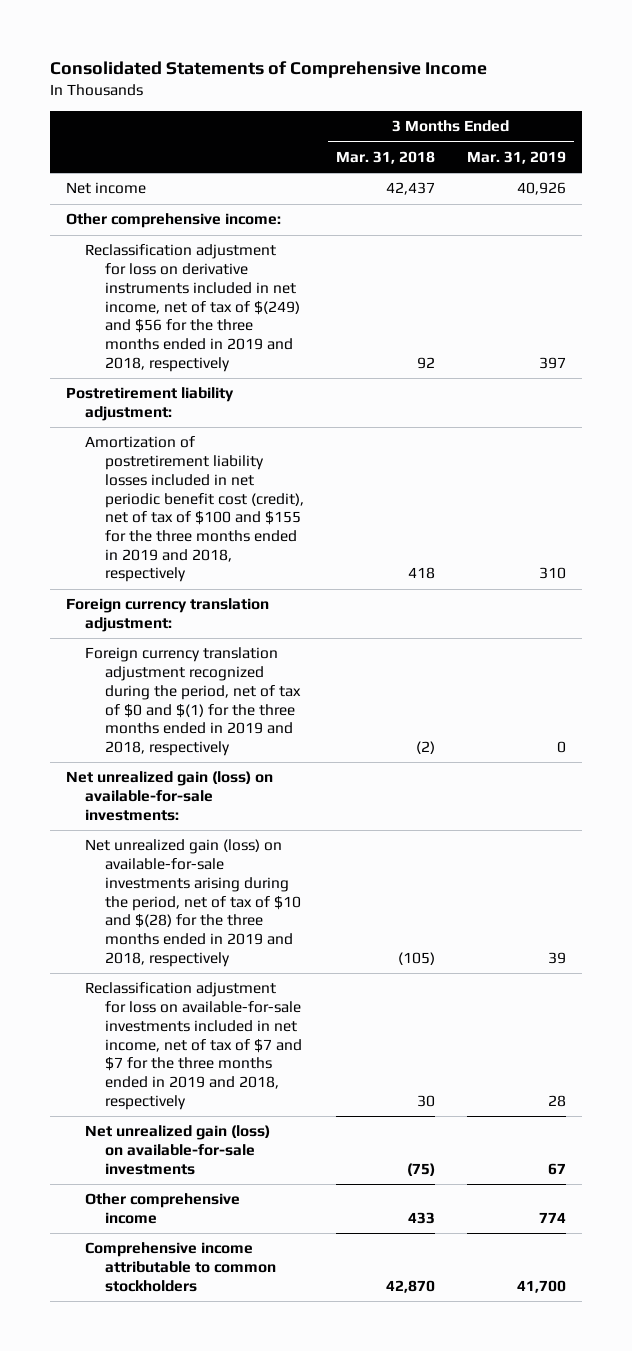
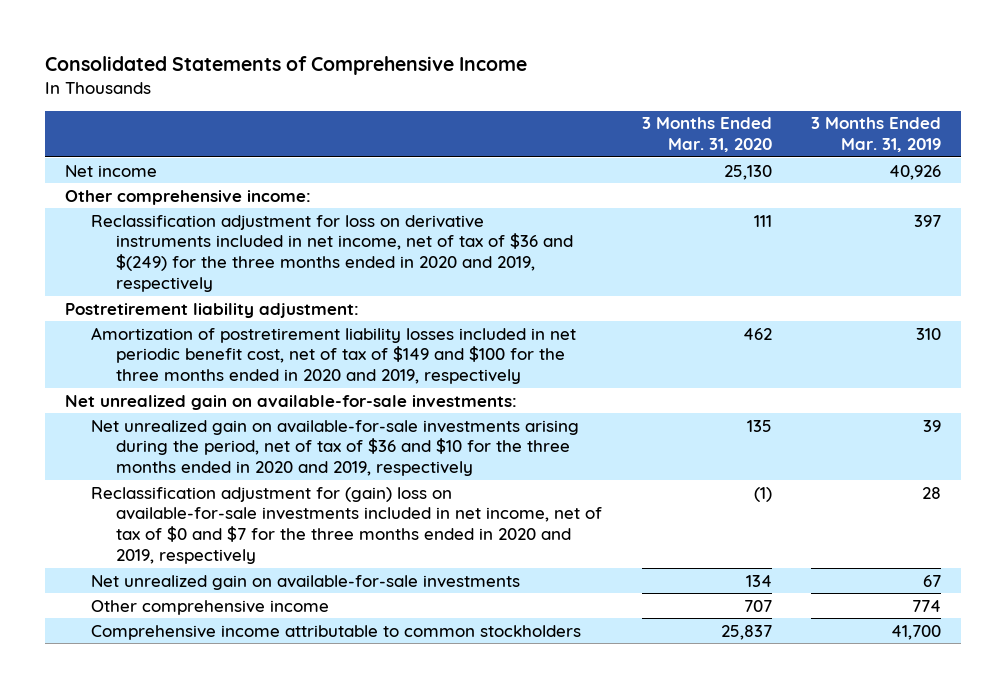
- | 3 Months Ended Mar. 31, 2018 | 3 Months Ended Mar. 31, 2019
+ | 3 Months Ended Mar. 31, 2020 | 3 Months Ended Mar. 31, 2019
- Reclassification adjustment for loss on derivative instruments included in net income, net of tax of $(249) and $56 for the three months ended in 2019 and 2018, respectively | 92 | 397
+ Reclassification adjustment for loss on derivative instruments included in net income, net of tax of $36 and $(249) for the three months ended in 2020 and 2019, respectively | 111 | 397
- Amortization of postretirement liability losses included in net periodic benefit cost (credit), net of tax of $100 and $155 for the three months ended in 2019 and 2018, respectively | 418 | 310
- Foreign currency translation adjustment:
- Foreign currency translation adjustment recognized during the period, net of tax of $0 and $(1) for the three months ended in 2019 and 2018, respectively | (2) | 0
- Net unrealized gain (loss) on available-for-sale investments:
- Net unrealized gain (loss) on available-for-sale investments arising during the period, net of tax of $10 and $(28) for the three months ended in 2019 and 2018, respectively | (105) | 39
- Reclassification adjustment for loss on available-for-sale investments included in net income, net of tax of $7 and $7 for the three months ended in 2019 and 2018, respectively | 30 | 28
- Net unrealized gain (loss) on available-for-sale investments | (75) | 67
+ Amortization of postretirement liability losses included in net periodic benefit cost, net of tax of $149 and $100 for the three months ended in 2020 and 2019, respectively | 462 | 310
+ Net unrealized gain on available-for-sale investments:
+ Net unrealized gain on available-for-sale investments arising during the period, net of tax of $36 and $10 for the three months ended in 2020 and 2019, respectively | 135 | 39
+ Reclassification adjustment for (gain) loss on available-for-sale investments included in net income, net of tax of $0 and $7 for the three months ended in 2020 and 2019, respectively | (1) | 28
+ Net unrealized gain on available-for-sale investments | 134 | 67

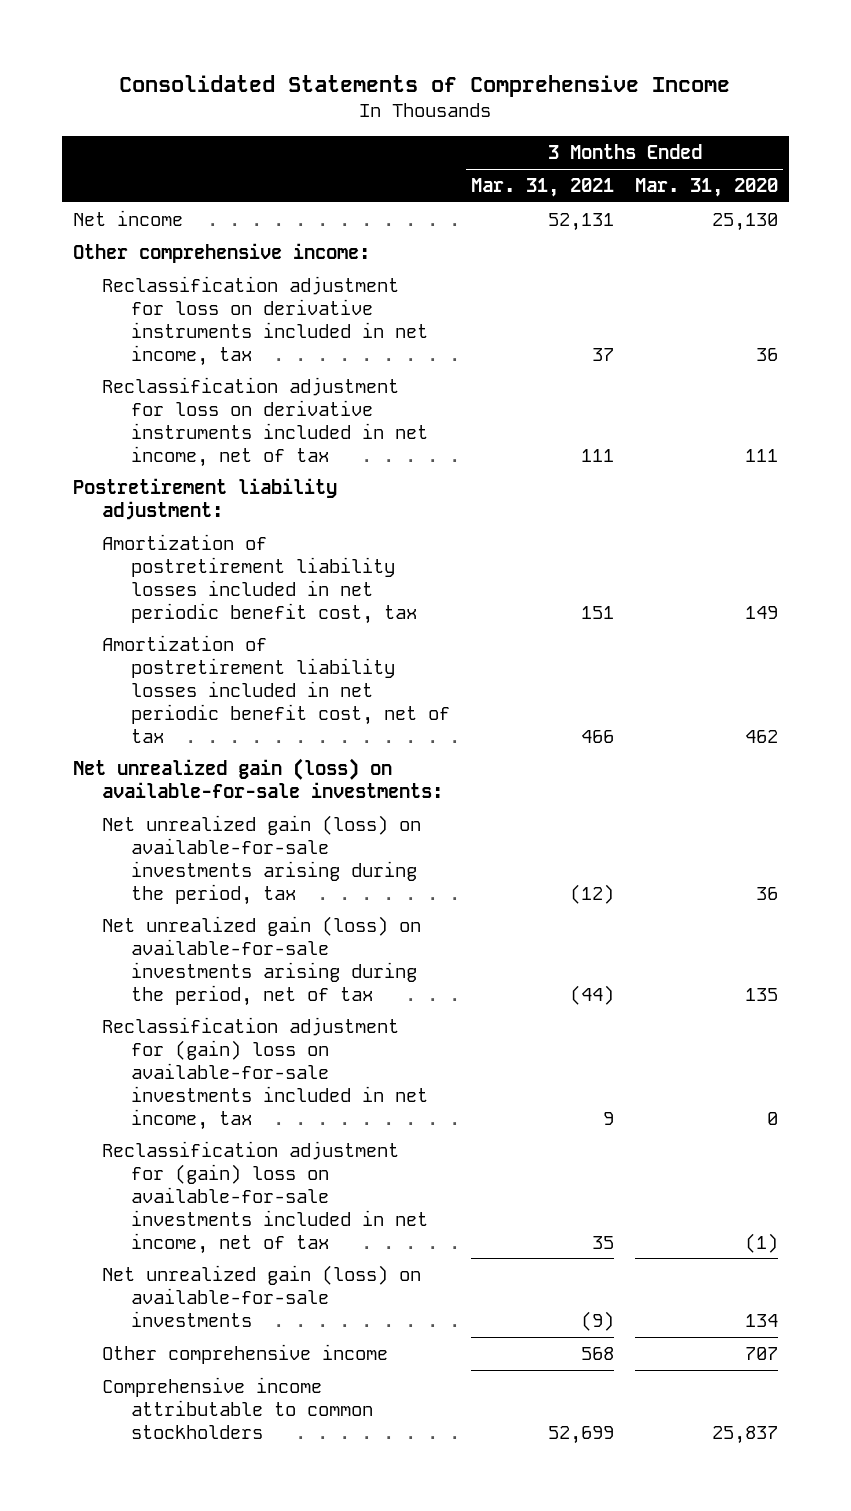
- | 3 Months Ended Mar. 31, 2020 | 3 Months Ended Mar. 31, 2019
+ | 3 Months Ended Mar. 31, 2021 | 3 Months Ended Mar. 31, 2020
- Reclassification adjustment for loss on derivative instruments included in net income, net of tax of $36 and $(249) for the three months ended in 2020 and 2019, respectively | 111 | 397
+ Reclassification adjustment for loss on derivative instruments included in net income, tax | 37 | 36
+ Reclassification adjustment for loss on derivative instruments included in net income, net of tax | 111 | 111
- Amortization of postretirement liability losses included in net periodic benefit cost, net of tax of $149 and $100 for the three months ended in 2020 and 2019, respectively | 462 | 310
- Net unrealized gain on available-for-sale investments:
- Net unrealized gain on available-for-sale investments arising during the period, net of tax of $36 and $10 for the three months ended in 2020 and 2019, respectively | 135 | 39
- Reclassification adjustment for (gain) loss on available-for-sale investments included in net income, net of tax of $0 and $7 for the three months ended in 2020 and 2019, respectively | (1) | 28
- Net unrealized gain on available-for-sale investments | 134 | 67
+ Amortization of postretirement liability losses included in net periodic benefit cost, tax | 151 | 149
+ Amortization of postretirement liability losses included in net periodic benefit cost, net of tax | 466 | 462
+ Net unrealized gain (loss) on available-for-sale investments:
+ Net unrealized gain (loss) on available-for-sale investments arising during the period, tax | (12) | 36
+ Net unrealized gain (loss) on available-for-sale investments arising during the period, net of tax | (44) | 135
+ Reclassification adjustment for (gain) loss on available-for-sale investments included in net income, tax | 9 | 0
+ Reclassification adjustment for (gain) loss on available-for-sale investments included in net income, net of tax | 35 | (1)
+ Net unrealized gain (loss) on available-for-sale investments | (9) | 134

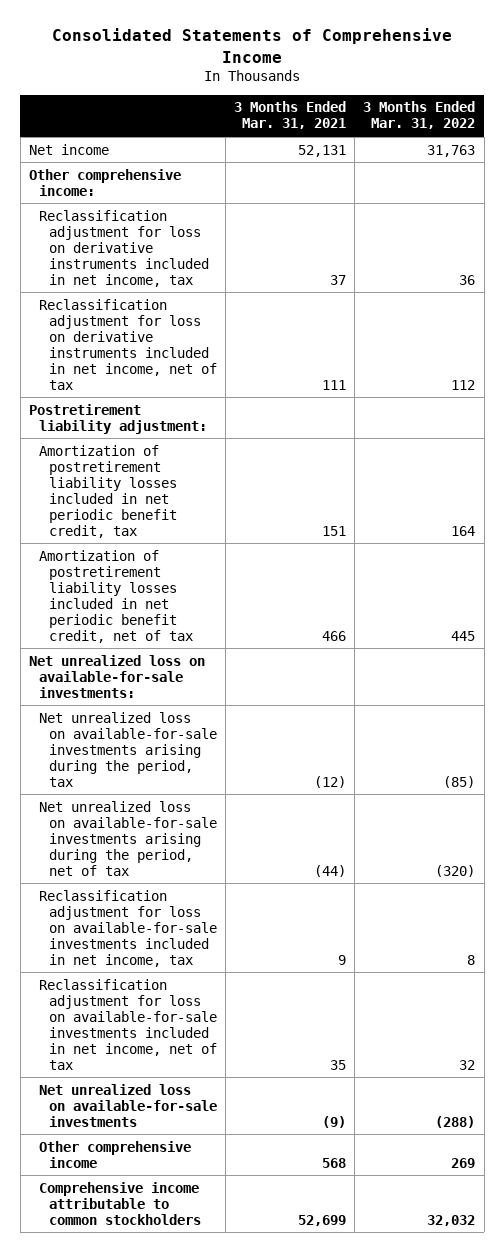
- | 3 Months Ended Mar. 31, 2021 | 3 Months Ended Mar. 31, 2020
+ | 3 Months Ended Mar. 31, 2021 | 3 Months Ended Mar. 31, 2022
- Amortization of postretirement liability losses included in net periodic benefit cost, tax | 151 | 149
- Amortization of postretirement liability losses included in net periodic benefit cost, net of tax | 466 | 462
- Net unrealized gain (loss) on available-for-sale investments:
- Net unrealized gain (loss) on available-for-sale investments arising during the period, tax | (12) | 36
- Net unrealized gain (loss) on available-for-sale investments arising during the period, net of tax | (44) | 135
- Reclassification adjustment for (gain) loss on available-for-sale investments included in net income, tax | 9 | 0
- Reclassification adjustment for (gain) loss on available-for-sale investments included in net income, net of tax | 35 | (1)
- Net unrealized gain (loss) on available-for-sale investments | (9) | 134
+ Amortization of postretirement liability losses included in net periodic benefit credit, tax | 151 | 164
+ Amortization of postretirement liability losses included in net periodic benefit credit, net of tax | 466 | 445
+ Net unrealized loss on available-for-sale investments:
+ Net unrealized loss on available-for-sale investments arising during the period, tax | (12) | (85)
+ Net unrealized loss on available-for-sale investments arising during the period, net of tax | (44) | (320)
+ Reclassification adjustment for loss on available-for-sale investments included in net income, tax | 9 | 8
+ Reclassification adjustment for loss on available-for-sale investments included in net income, net of tax | 35 | 32
+ Net unrealized loss on available-for-sale investments | (9) | (288)

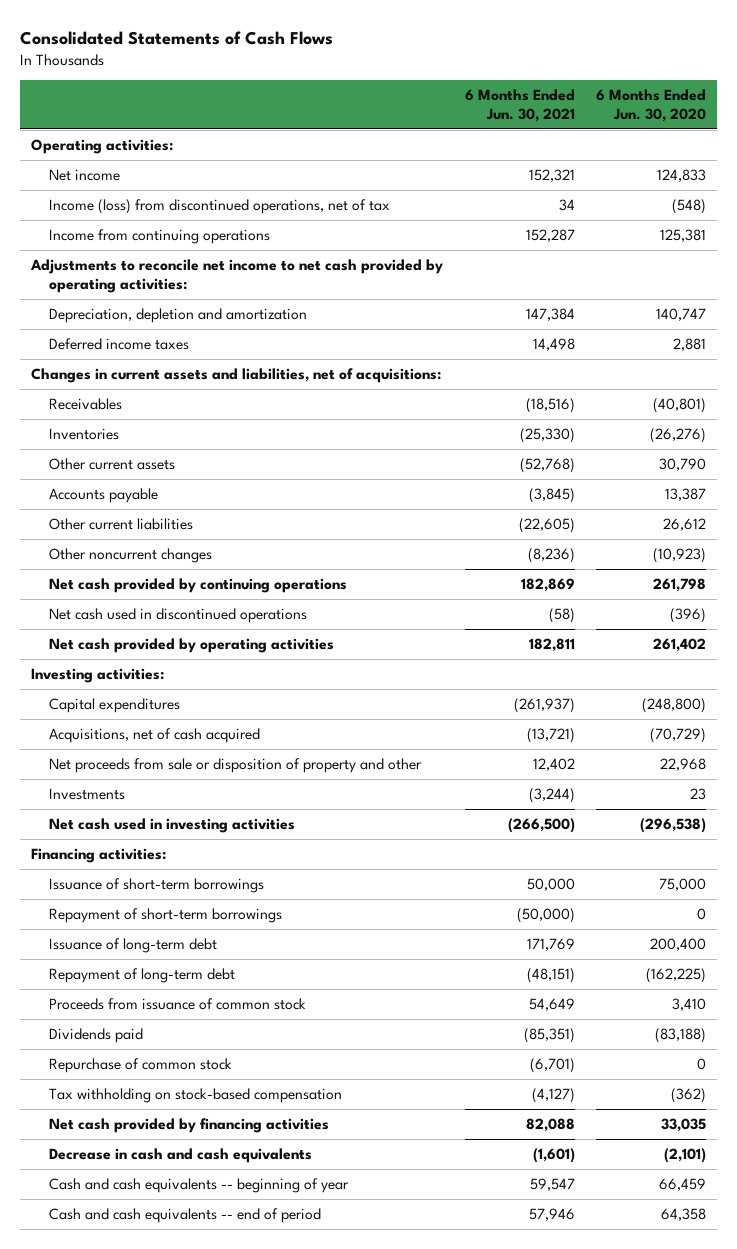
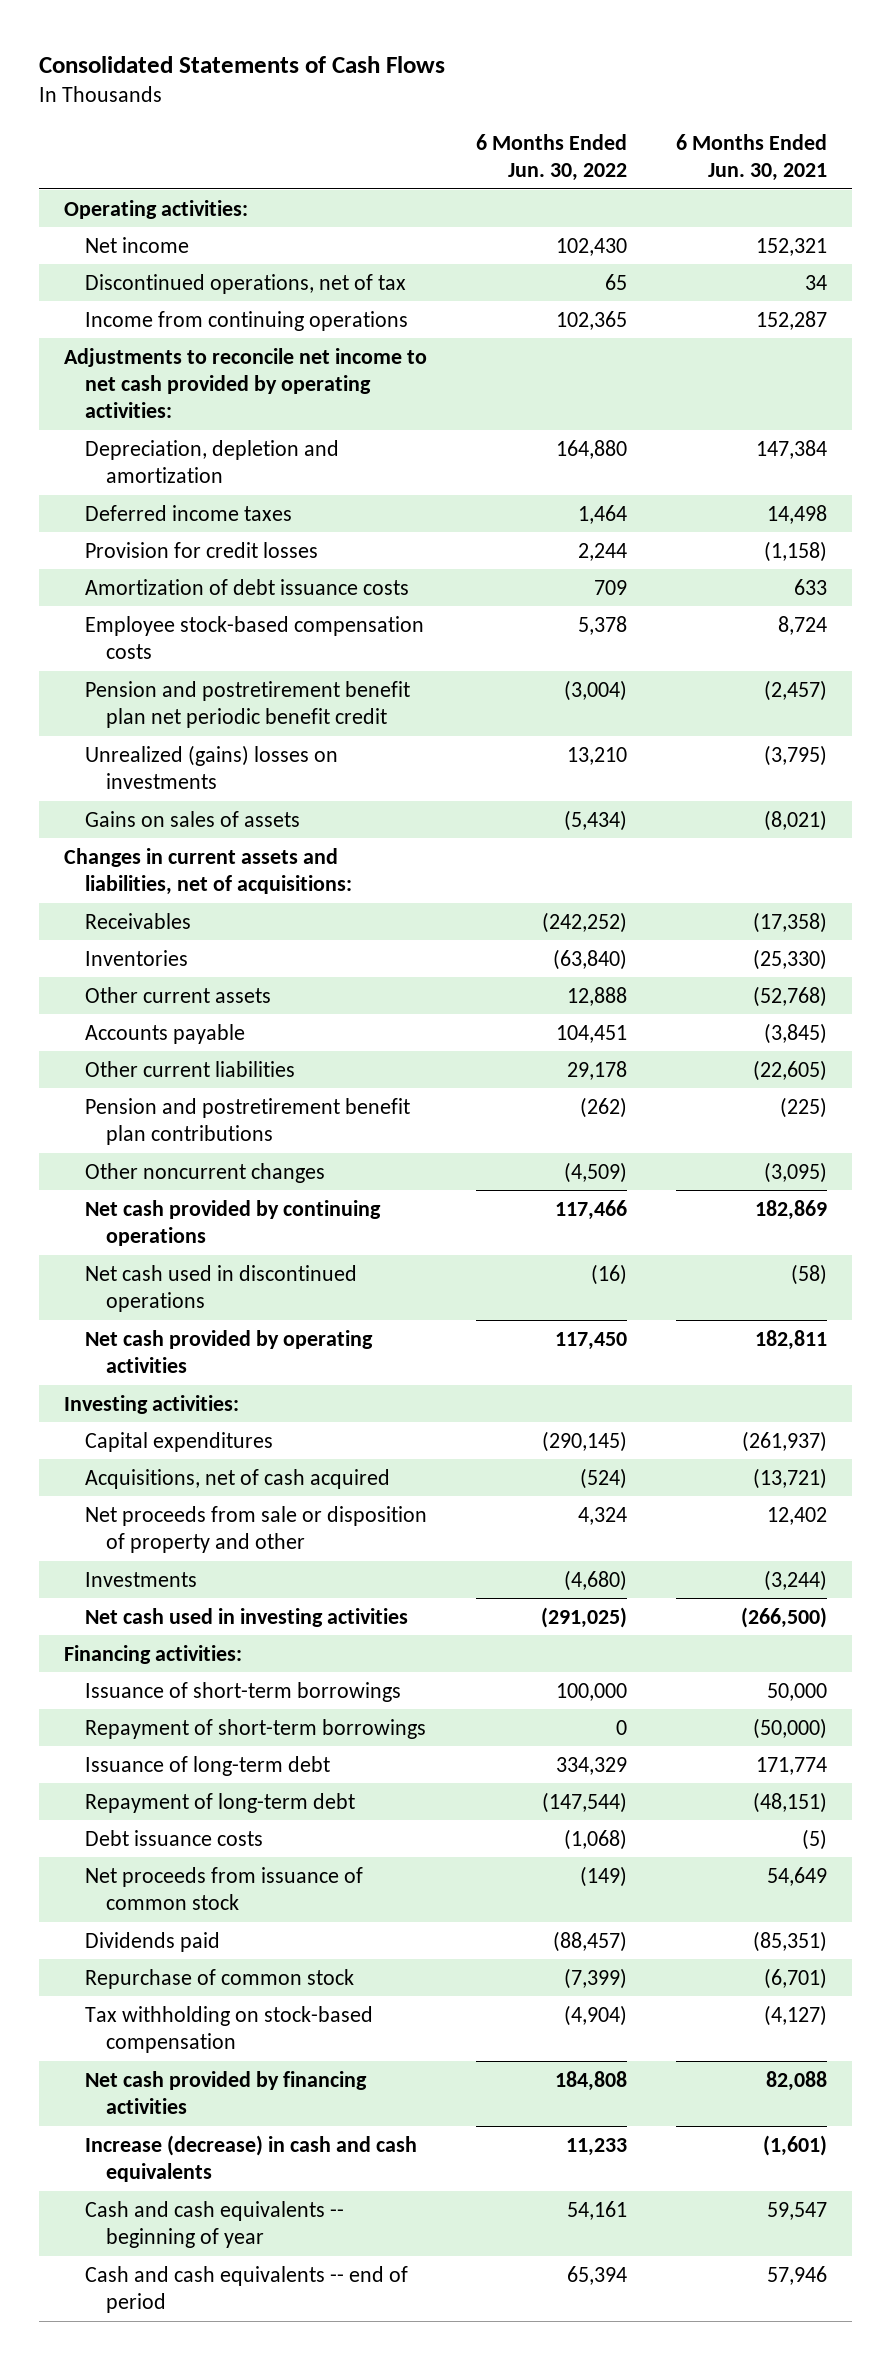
- | 6 Months Ended Jun. 30, 2021 | 6 Months Ended Jun. 30, 2020
+ | 6 Months Ended Jun. 30, 2022 | 6 Months Ended Jun. 30, 2021
- Income (loss) from discontinued operations, net of tax | 34 | (548)
+ Discontinued operations, net of tax | 65 | 34
+ Provision for credit losses | 2,244 | (1,158)
+ Amortization of debt issuance costs | 709 | 633
+ Employee stock-based compensation costs | 5,378 | 8,724
+ Pension and postretirement benefit plan net periodic benefit credit | (3,004) | (2,457)
+ Unrealized (gains) losses on investments | 13,210 | (3,795)
+ Gains on sales of assets | (5,434) | (8,021)
- Receivables | (18,516) | (40,801)
+ Receivables | (242,252) | (17,358)
- Other noncurrent changes | (8,236) | (10,923)
+ Pension and postretirement benefit plan contributions | (262) | (225)
+ Other noncurrent changes | (4,509) | (3,095)
- Issuance of long-term debt | 171,769 | 200,400
+ Issuance of long-term debt | 334,329 | 171,774
- Proceeds from issuance of common stock | 54,649 | 3,410
+ Debt issuance costs | (1,068) | (5)
+ Net proceeds from issuance of common stock | (149) | 54,649
- Decrease in cash and cash equivalents | (1,601) | (2,101)
+ Increase (decrease) in cash and cash equivalents | 11,233 | (1,601)

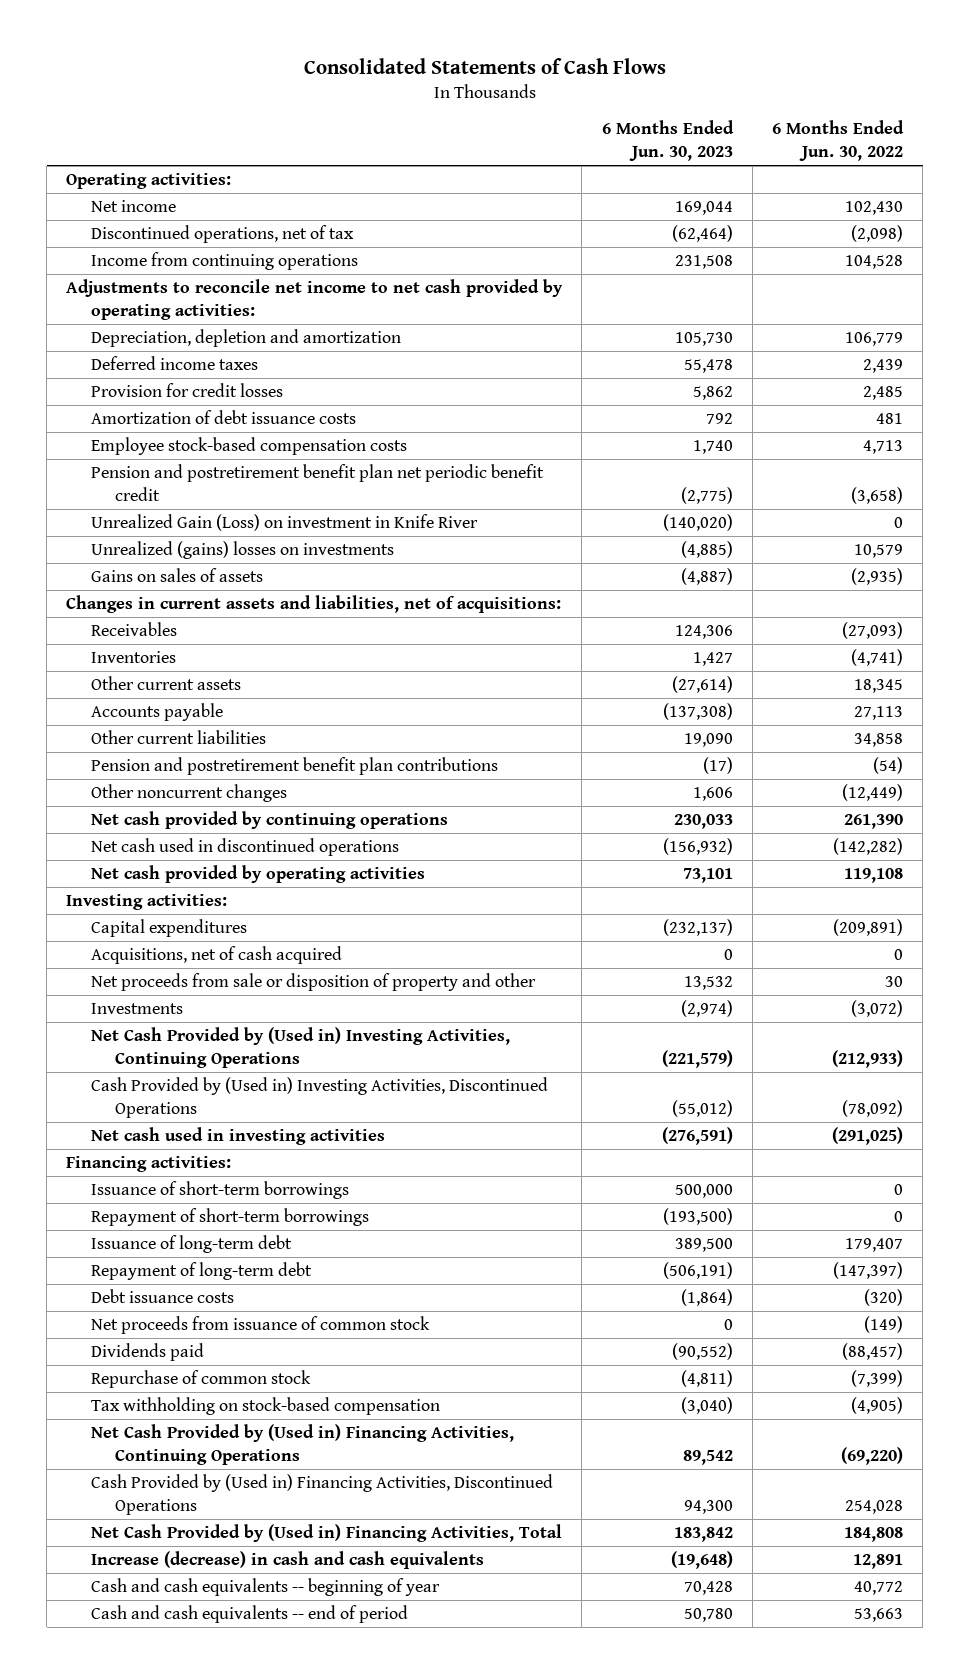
- | 6 Months Ended Jun. 30, 2022 | 6 Months Ended Jun. 30, 2021
+ | 6 Months Ended Jun. 30, 2023 | 6 Months Ended Jun. 30, 2022
- Discontinued operations, net of tax | 65 | 34
- Income from continuing operations | 102,365 | 152,287
+ Discontinued operations, net of tax | (62,464) | (2,098)
+ Income from continuing operations | 231,508 | 104,528
- Depreciation, depletion and amortization | 164,880 | 147,384
- Deferred income taxes | 1,464 | 14,498
- Provision for credit losses | 2,244 | (1,158)
- Amortization of debt issuance costs | 709 | 633
- Employee stock-based compensation costs | 5,378 | 8,724
- Pension and postretirement benefit plan net periodic benefit credit | (3,004) | (2,457)
- Unrealized (gains) losses on investments | 13,210 | (3,795)
- Gains on sales of assets | (5,434) | (8,021)
+ Depreciation, depletion and amortization | 105,730 | 106,779
+ Deferred income taxes | 55,478 | 2,439
+ Provision for credit losses | 5,862 | 2,485
+ Amortization of debt issuance costs | 792 | 481
+ Employee stock-based compensation costs | 1,740 | 4,713
+ Pension and postretirement benefit plan net periodic benefit credit | (2,775) | (3,658)
+ Unrealized Gain (Loss) on investment in Knife River | (140,020) | 0
+ Unrealized (gains) losses on investments | (4,885) | 10,579
+ Gains on sales of assets | (4,887) | (2,935)
- Receivables | (242,252) | (17,358)
- Inventories | (63,840) | (25,330)
- Other current assets | 12,888 | (52,768)
- Accounts payable | 104,451 | (3,845)
- Other current liabilities | 29,178 | (22,605)
- Pension and postretirement benefit plan contributions | (262) | (225)
- Other noncurrent changes | (4,509) | (3,095)
- Net cash provided by continuing operations | 117,466 | 182,869
- Net cash used in discontinued operations | (16) | (58)
- Net cash provided by operating activities | 117,450 | 182,811
+ Receivables | 124,306 | (27,093)
+ Inventories | 1,427 | (4,741)
+ Other current assets | (27,614) | 18,345
+ Accounts payable | (137,308) | 27,113
+ Other current liabilities | 19,090 | 34,858
+ Pension and postretirement benefit plan contributions | (17) | (54)
+ Other noncurrent changes | 1,606 | (12,449)
+ Net cash provided by continuing operations | 230,033 | 261,390
+ Net cash used in discontinued operations | (156,932) | (142,282)
+ Net cash provided by operating activities | 73,101 | 119,108
- Capital expenditures | (290,145) | (261,937)
- Acquisitions, net of cash acquired | (524) | (13,721)
- Net proceeds from sale or disposition of property and other | 4,324 | 12,402
- Investments | (4,680) | (3,244)
+ Capital expenditures | (232,137) | (209,891)
+ Acquisitions, net of cash acquired | 0 | 0
+ Net proceeds from sale or disposition of property and other | 13,532 | 30
+ Investments | (2,974) | (3,072)
+ Net Cash Provided by (Used in) Investing Activities, Continuing Operations | (221,579) | (212,933)
+ Cash Provided by (Used in) Investing Activities, Discontinued Operations | (55,012) | (78,092)
- Issuance of short-term borrowings | 100,000 | 50,000
+ Issuance of short-term borrowings | 500,000 | 0
- Issuance of long-term debt | 334,329 | 171,774
- Repayment of long-term debt | (147,544) | (48,151)
- Debt issuance costs | (1,068) | (5)
+ Issuance of long-term debt | 389,500 | 179,407
+ Repayment of long-term debt | (506,191) | (147,397)
+ Debt issuance costs | (1,864) | (320)
- Tax withholding on stock-based compensation | (4,904) | (4,127)
- Net cash provided by financing activities | 184,808 | 82,088
- Increase (decrease) in cash and cash equivalents | 11,233 | (1,601)
- Cash and cash equivalents -- beginning of year | 54,161 | 59,547
- Cash and cash equivalents -- end of period | 65,394 | 57,946
+ Tax withholding on stock-based compensation | (3,040) | (4,905)
+ Net Cash Provided by (Used in) Financing Activities, Continuing Operations | 89,542 | (69,220)
+ Cash Provided by (Used in) Financing Activities, Discontinued Operations | 94,300 | 254,028
+ Net Cash Provided by (Used in) Financing Activities, Total | 183,842 | 184,808
+ Increase (decrease) in cash and cash equivalents | (19,648) | 12,891
+ Cash and cash equivalents -- beginning of year | 70,428 | 40,772
+ Cash and cash equivalents -- end of period | 50,780 | 53,663

